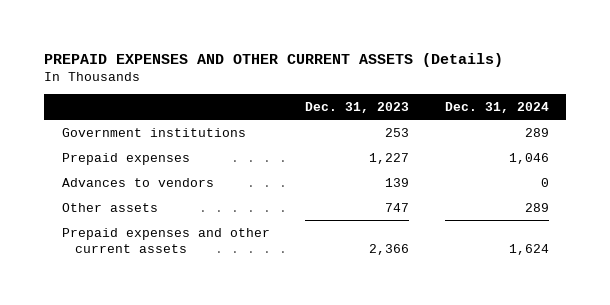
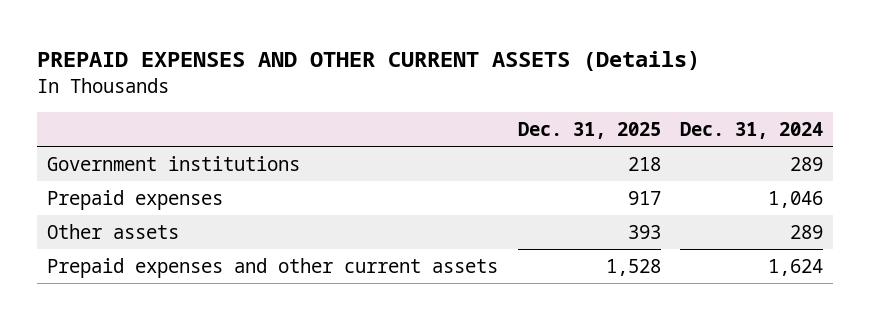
- | Dec. 31, 2023 | Dec. 31, 2024
+ | Dec. 31, 2025 | Dec. 31, 2024
- Advances to vendors | 139 | 0

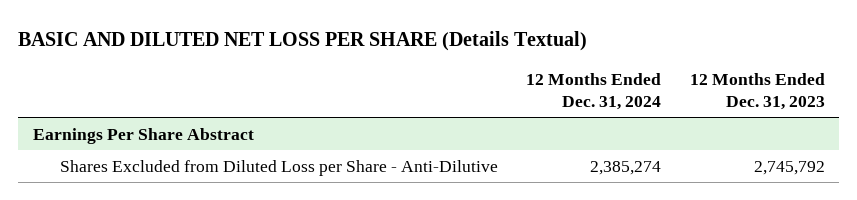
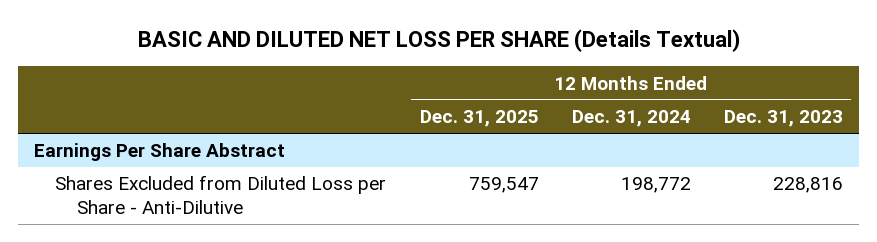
- | 12 Months Ended Dec. 31, 2024 | 12 Months Ended Dec. 31, 2023
+ | 12 Months Ended Dec. 31, 2025 | 12 Months Ended Dec. 31, 2024 | 12 Months Ended Dec. 31, 2023
- Shares Excluded from Diluted Loss per Share - Anti-Dilutive | 2,385,274 | 2,745,792
+ Shares Excluded from Diluted Loss per Share - Anti-Dilutive | 759,547 | 198,772 | 228,816

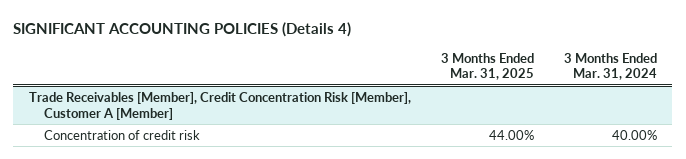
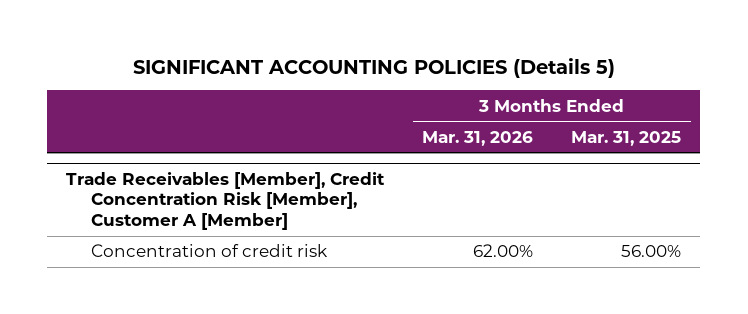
- SIGNIFICANT ACCOUNTING POLICIES (Details 4)
+ SIGNIFICANT ACCOUNTING POLICIES (Details 5)
- | 3 Months Ended Mar. 31, 2025 | 3 Months Ended Mar. 31, 2024
+ | 3 Months Ended Mar. 31, 2026 | 3 Months Ended Mar. 31, 2025
@ Trade Receivables [Member], Credit Concentration Risk [Member], Customer A [Member]
- Concentration of credit risk | 44.00% | 40.00%
+ Concentration of credit risk | 62.00% | 56.00%

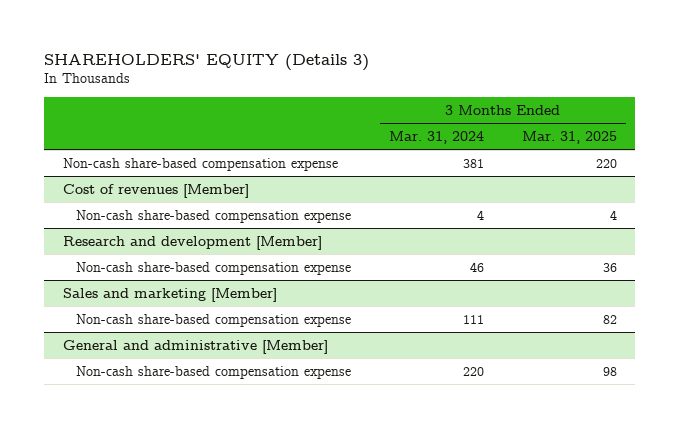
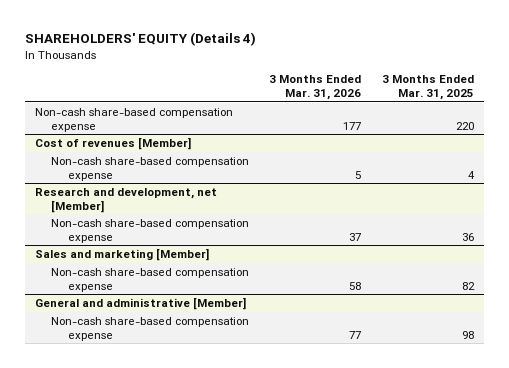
- SHAREHOLDERS' EQUITY (Details 3)
+ SHAREHOLDERS' EQUITY (Details 4)
- | 3 Months Ended Mar. 31, 2024 | 3 Months Ended Mar. 31, 2025
+ | 3 Months Ended Mar. 31, 2026 | 3 Months Ended Mar. 31, 2025
- Research and development [Member]
+ Research and development, net [Member]

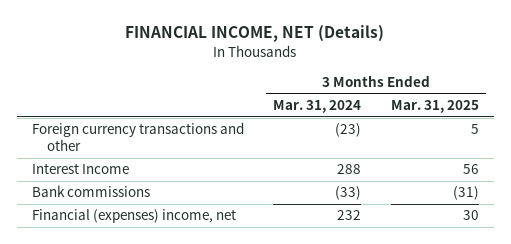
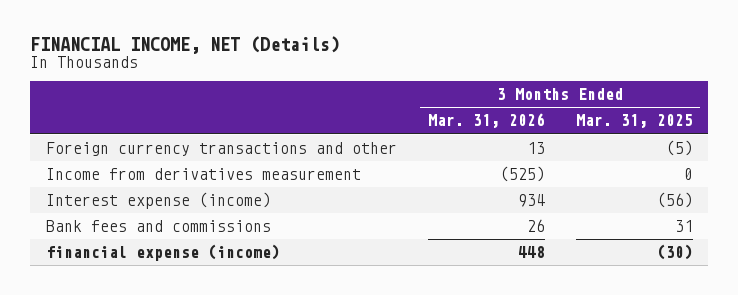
- | 3 Months Ended Mar. 31, 2024 | 3 Months Ended Mar. 31, 2025
+ | 3 Months Ended Mar. 31, 2026 | 3 Months Ended Mar. 31, 2025
- Foreign currency transactions and other | (23) | 5
- Interest Income | 288 | 56
- Bank commissions | (33) | (31)
- Financial (expenses) income, net | 232 | 30
+ Foreign currency transactions and other | 13 | (5)
+ Income from derivatives measurement | (525) | 0
+ Interest expense (income) | 934 | (56)
+ Bank fees and commissions | 26 | 31
+ financial expense (income) | 448 | (30)

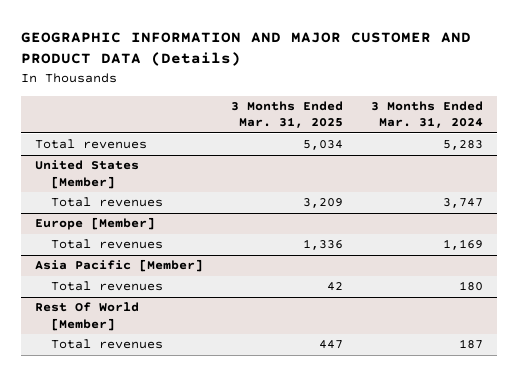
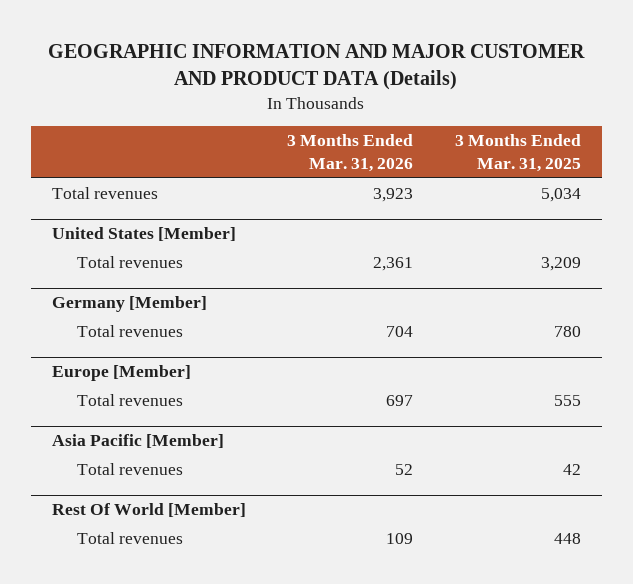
- | 3 Months Ended Mar. 31, 2025 | 3 Months Ended Mar. 31, 2024
+ | 3 Months Ended Mar. 31, 2026 | 3 Months Ended Mar. 31, 2025
+ Germany [Member]
+ Total revenues | 704 | 780
@ Europe [Member]
- Total revenues | 1,336 | 1,169
+ Total revenues | 697 | 555
@ Rest Of World [Member]
- Total revenues | 447 | 187
+ Total revenues | 109 | 448

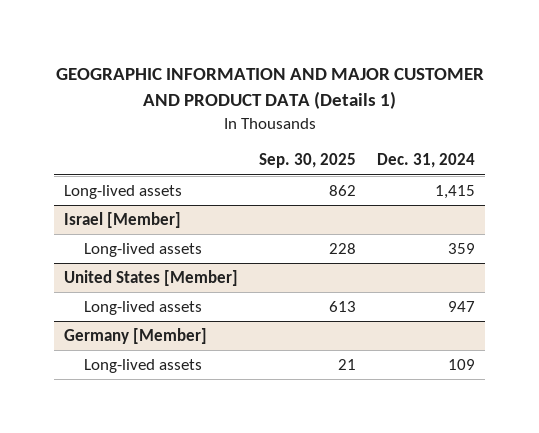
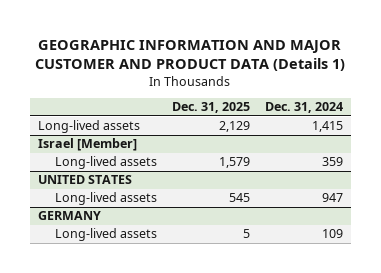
- | Sep. 30, 2025 | Dec. 31, 2024
+ | Dec. 31, 2025 | Dec. 31, 2024
- United States [Member]
+ UNITED STATES
- Germany [Member]
+ GERMANY

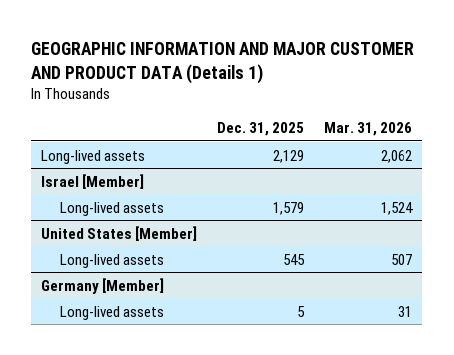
- | Dec. 31, 2025 | Dec. 31, 2024
+ | Dec. 31, 2025 | Mar. 31, 2026
- UNITED STATES
+ United States [Member]
- GERMANY
+ Germany [Member]

